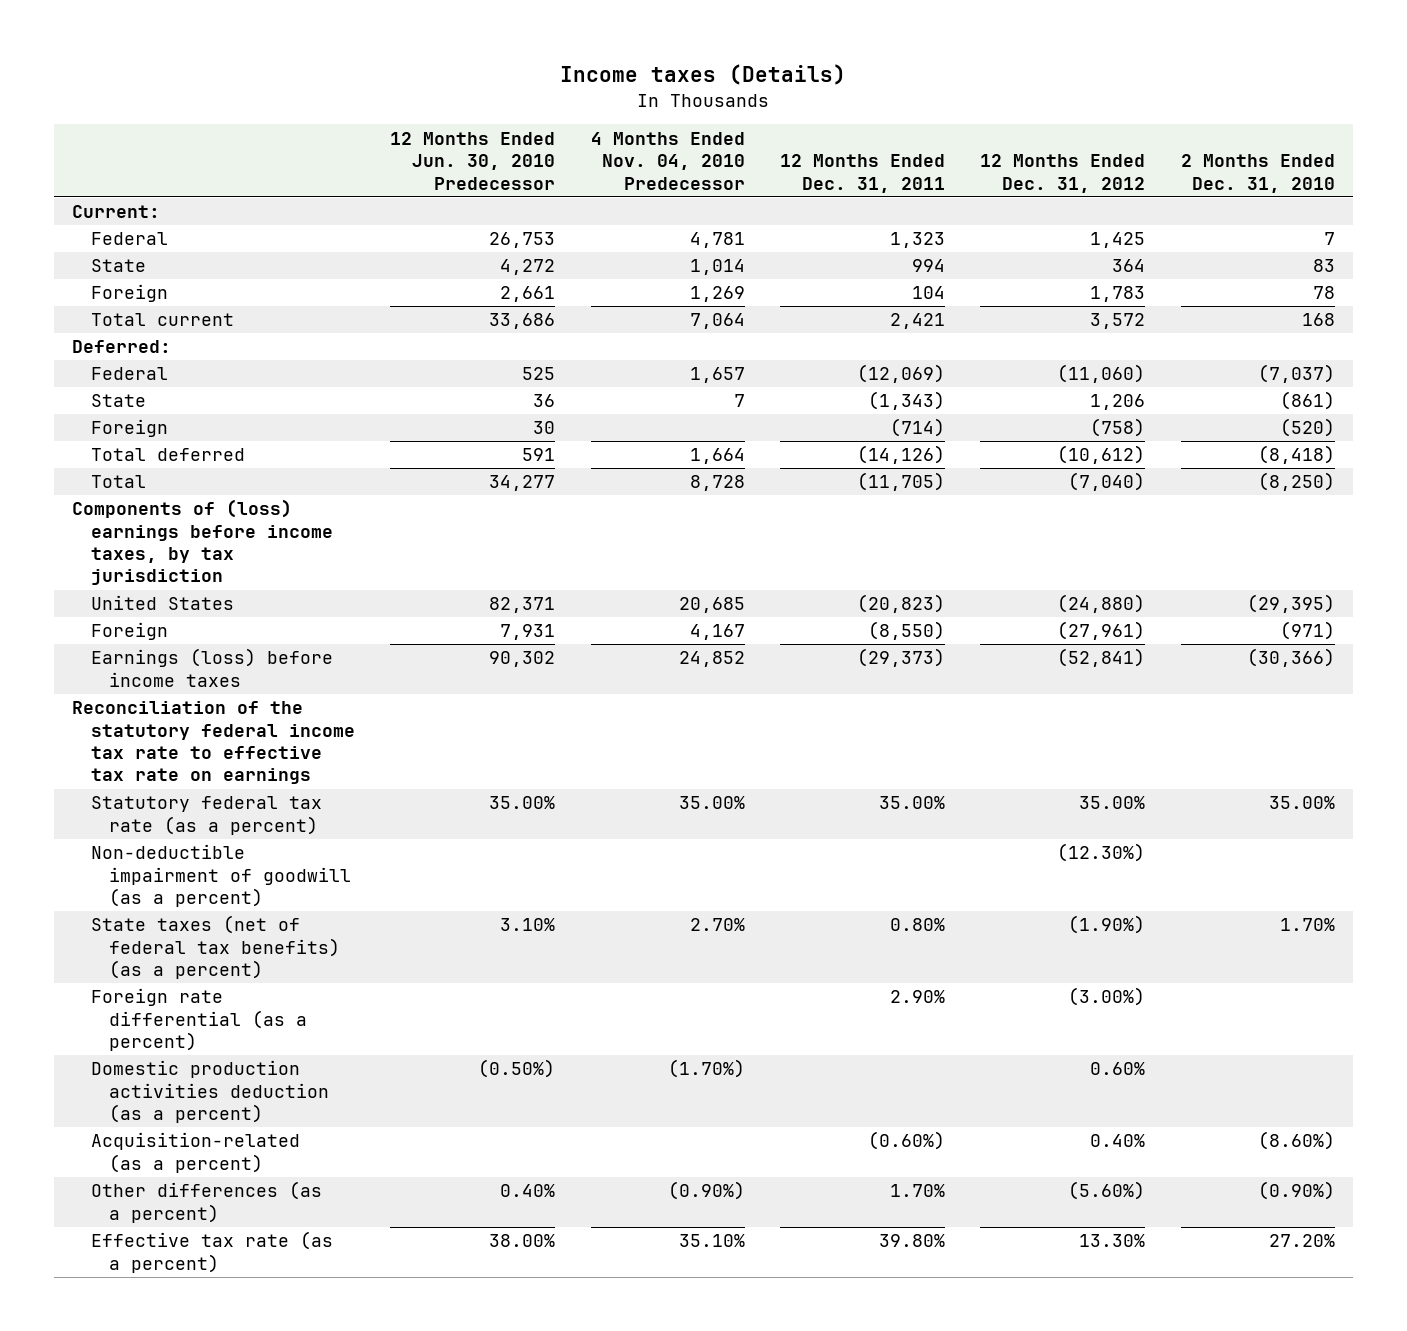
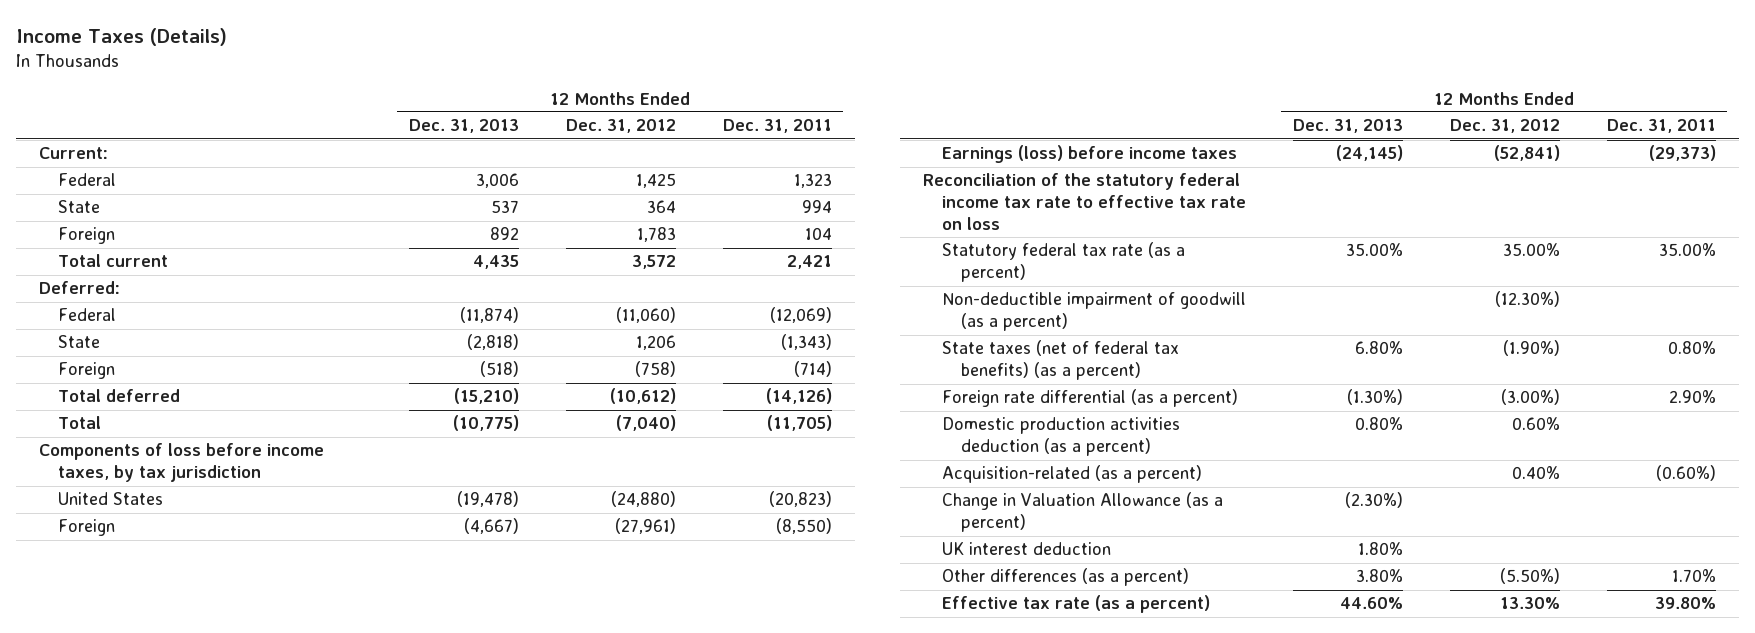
- Income taxes (Details)
+ Income Taxes (Details)
- | 12 Months Ended Jun. 30, 2010 Predecessor | 4 Months Ended Nov. 04, 2010 Predecessor | 12 Months Ended Dec. 31, 2011 | 12 Months Ended Dec. 31, 2012 | 2 Months Ended Dec. 31, 2010
+ | 12 Months Ended Dec. 31, 2013 | 12 Months Ended Dec. 31, 2012 | 12 Months Ended Dec. 31, 2011
- Components of (loss) earnings before income taxes, by tax jurisdiction
+ Components of loss before income taxes, by tax jurisdiction
- Reconciliation of the statutory federal income tax rate to effective tax rate on earnings
+ Reconciliation of the statutory federal income tax rate to effective tax rate on loss
- Other differences (as a percent) | 0.40% | (0.90%) | 1.70% | (5.60%) | (0.90%)
+ Change in Valuation Allowance (as a percent) | (2.30%) | |
+ UK interest deduction | 1.80% | |
+ Other differences (as a percent) | 3.80% | (5.50%) | 1.70%

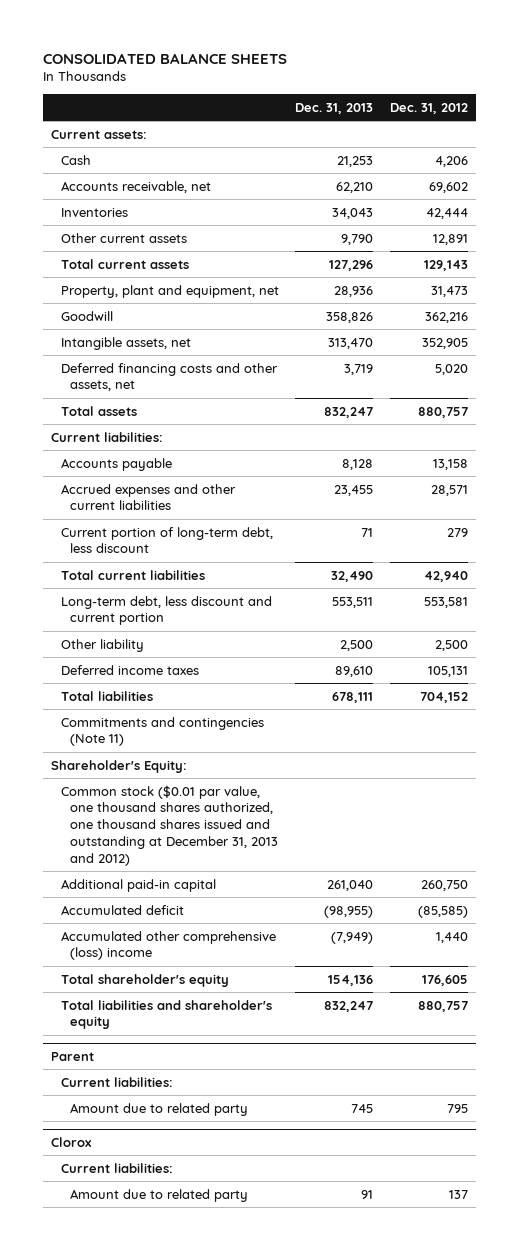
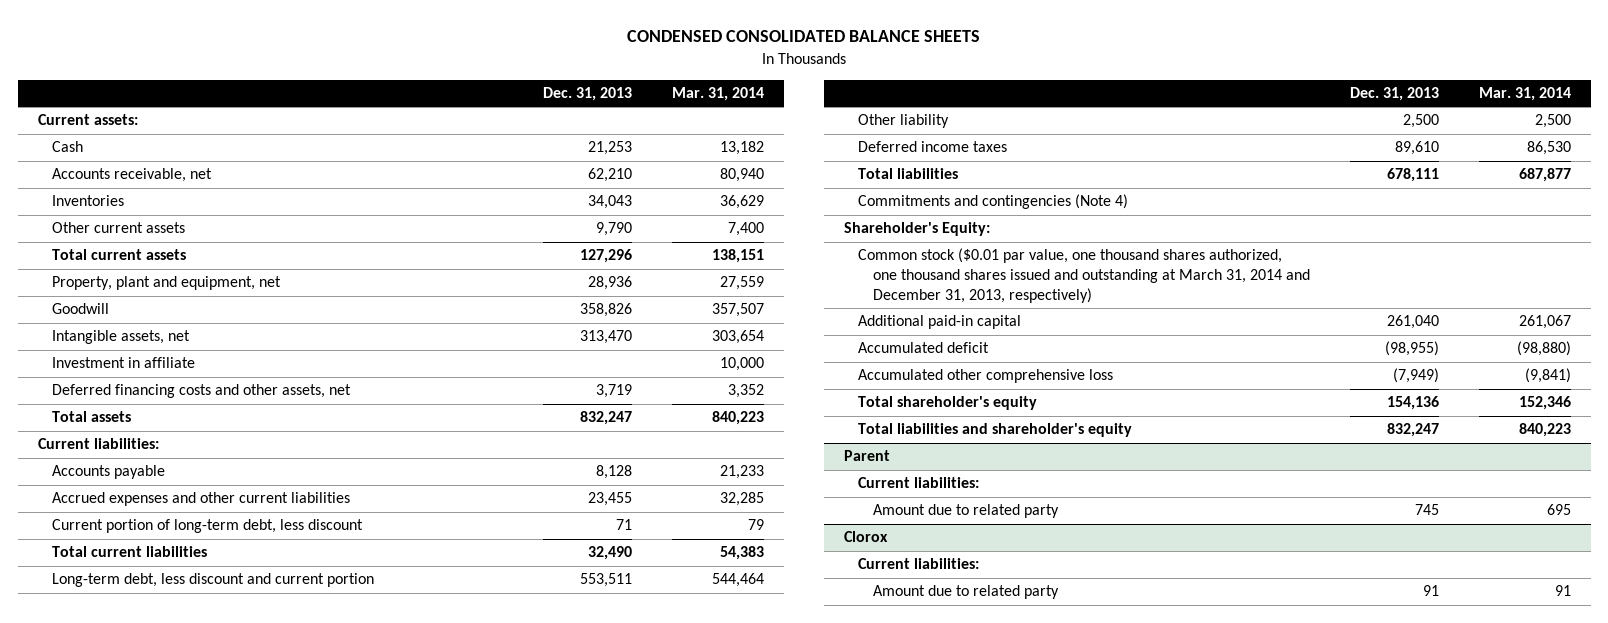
- CONSOLIDATED BALANCE SHEETS
+ CONDENSED CONSOLIDATED BALANCE SHEETS
- | Dec. 31, 2013 | Dec. 31, 2012
+ | Dec. 31, 2013 | Mar. 31, 2014
+ Investment in affiliate | | 10,000
- Commitments and contingencies (Note 11)
+ Commitments and contingencies (Note 4)
- Common stock ($0.01 par value, one thousand shares authorized, one thousand shares issued and outstanding at December 31, 2013 and 2012)
+ Common stock ($0.01 par value, one thousand shares authorized, one thousand shares issued and outstanding at March 31, 2014 and December 31, 2013, respectively)
- Accumulated other comprehensive (loss) income | (7,949) | 1,440
+ Accumulated other comprehensive loss | (7,949) | (9,841)

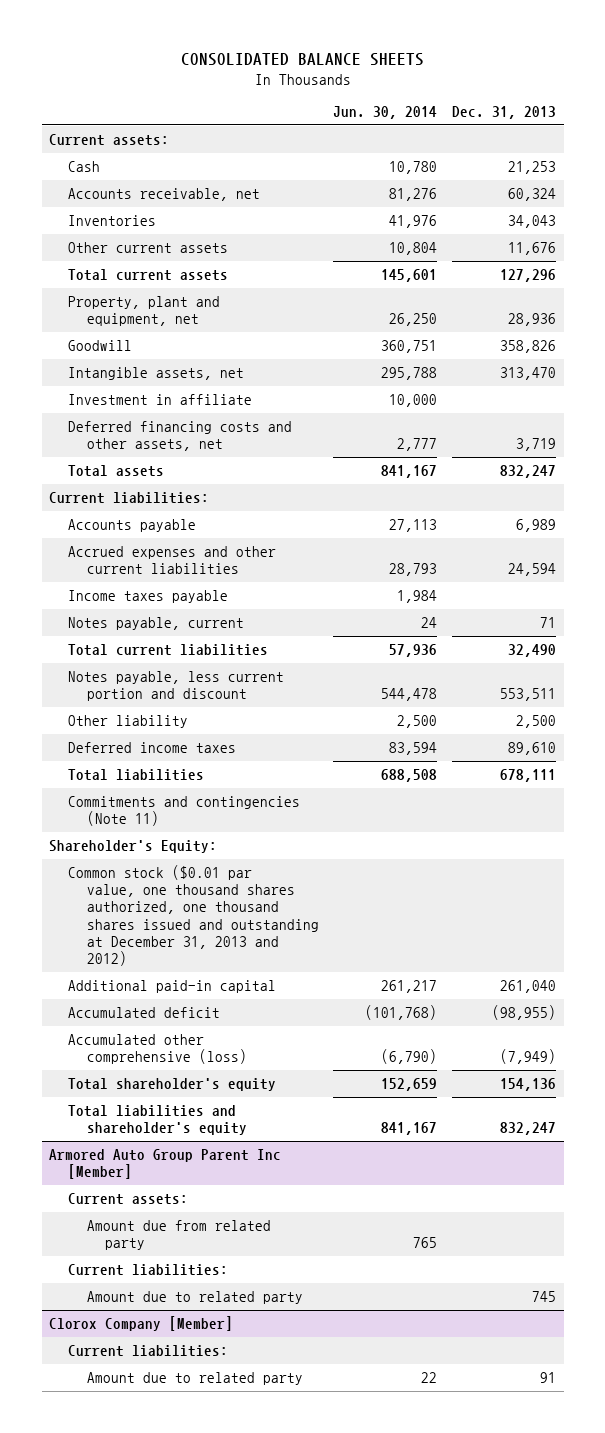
- CONDENSED CONSOLIDATED BALANCE SHEETS
+ CONSOLIDATED BALANCE SHEETS
- | Dec. 31, 2013 | Mar. 31, 2014
+ | Jun. 30, 2014 | Dec. 31, 2013
- Accounts receivable, net | 62,210 | 80,940
+ Accounts receivable, net | 81,276 | 60,324
- Other current assets | 9,790 | 7,400
+ Other current assets | 10,804 | 11,676
- Accounts payable | 8,128 | 21,233
- Accrued expenses and other current liabilities | 23,455 | 32,285
- Current portion of long-term debt, less discount | 71 | 79
+ Accounts payable | 27,113 | 6,989
+ Accrued expenses and other current liabilities | 28,793 | 24,594
+ Income taxes payable | 1,984 |
+ Notes payable, current | 24 | 71
- Long-term debt, less discount and current portion | 553,511 | 544,464
+ Notes payable, less current portion and discount | 544,478 | 553,511
- Commitments and contingencies (Note 4)
+ Commitments and contingencies (Note 11)
- Common stock ($0.01 par value, one thousand shares authorized, one thousand shares issued and outstanding at March 31, 2014 and December 31, 2013, respectively)
+ Common stock ($0.01 par value, one thousand shares authorized, one thousand shares issued and outstanding at December 31, 2013 and 2012)
- Accumulated other comprehensive loss | (7,949) | (9,841)
+ Accumulated other comprehensive (loss) | (6,790) | (7,949)
- Parent
+ Armored Auto Group Parent Inc [Member]
+ Current assets:
+ Amount due from related party | 765 |
- Clorox
+ Clorox Company [Member]

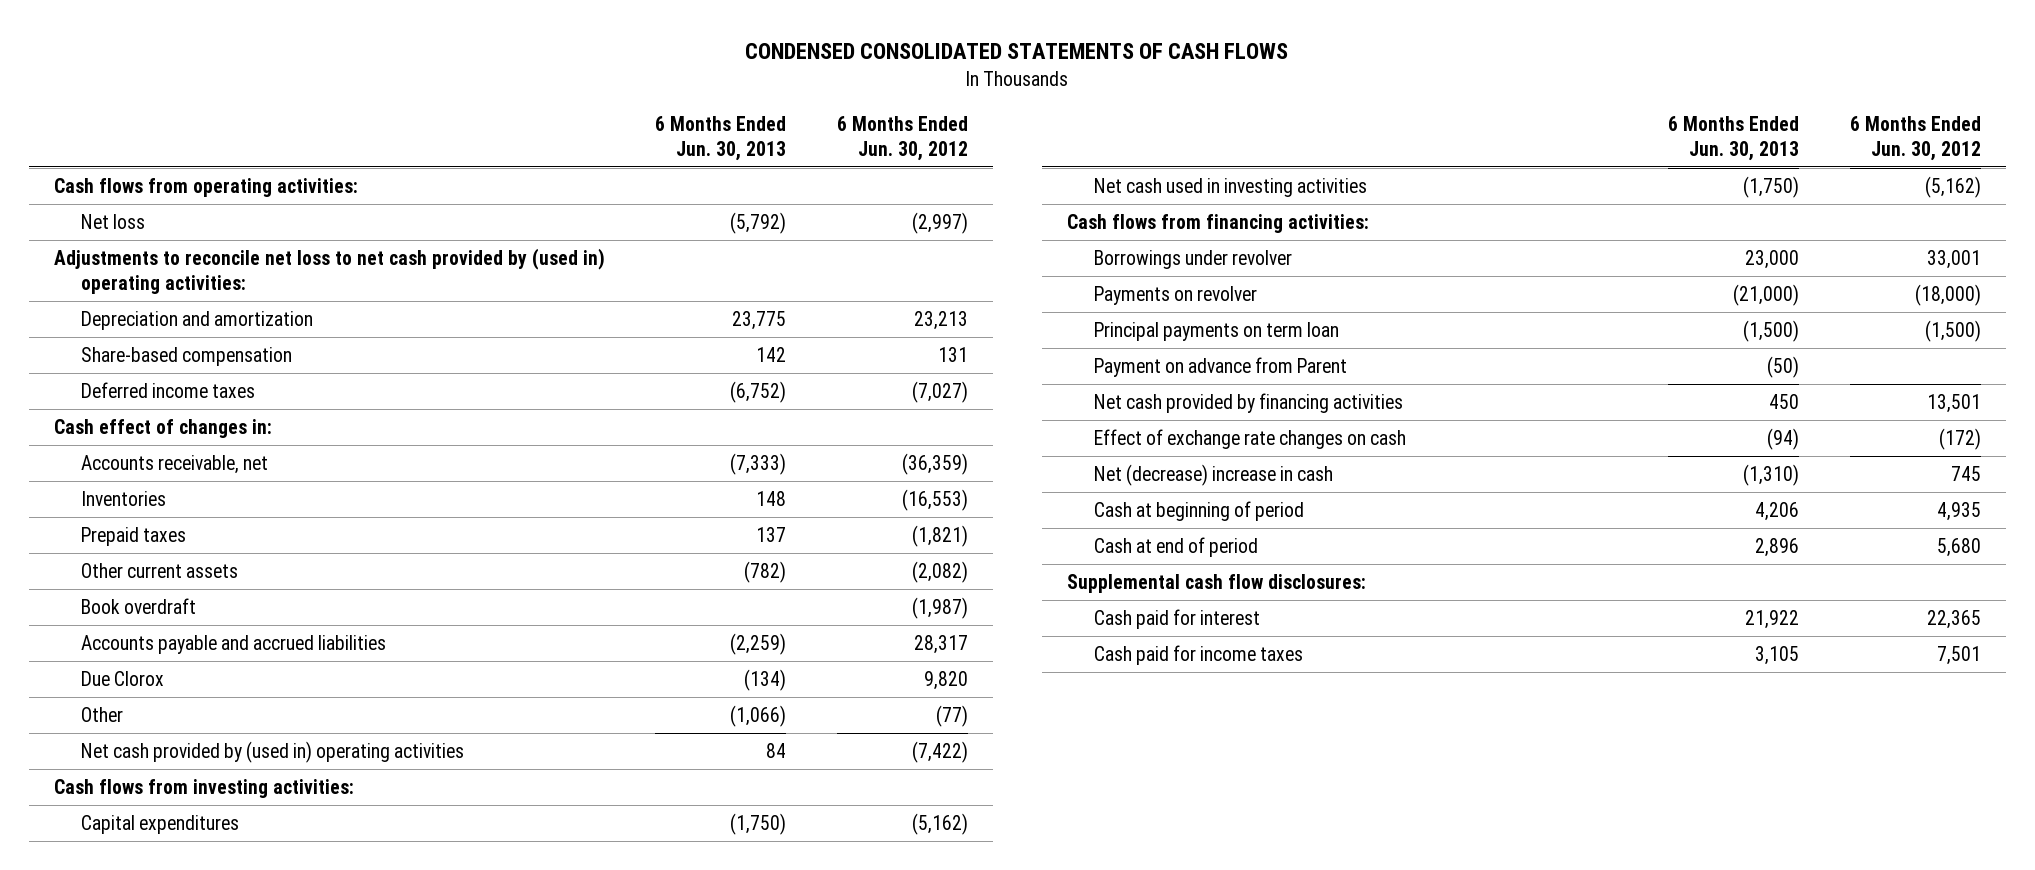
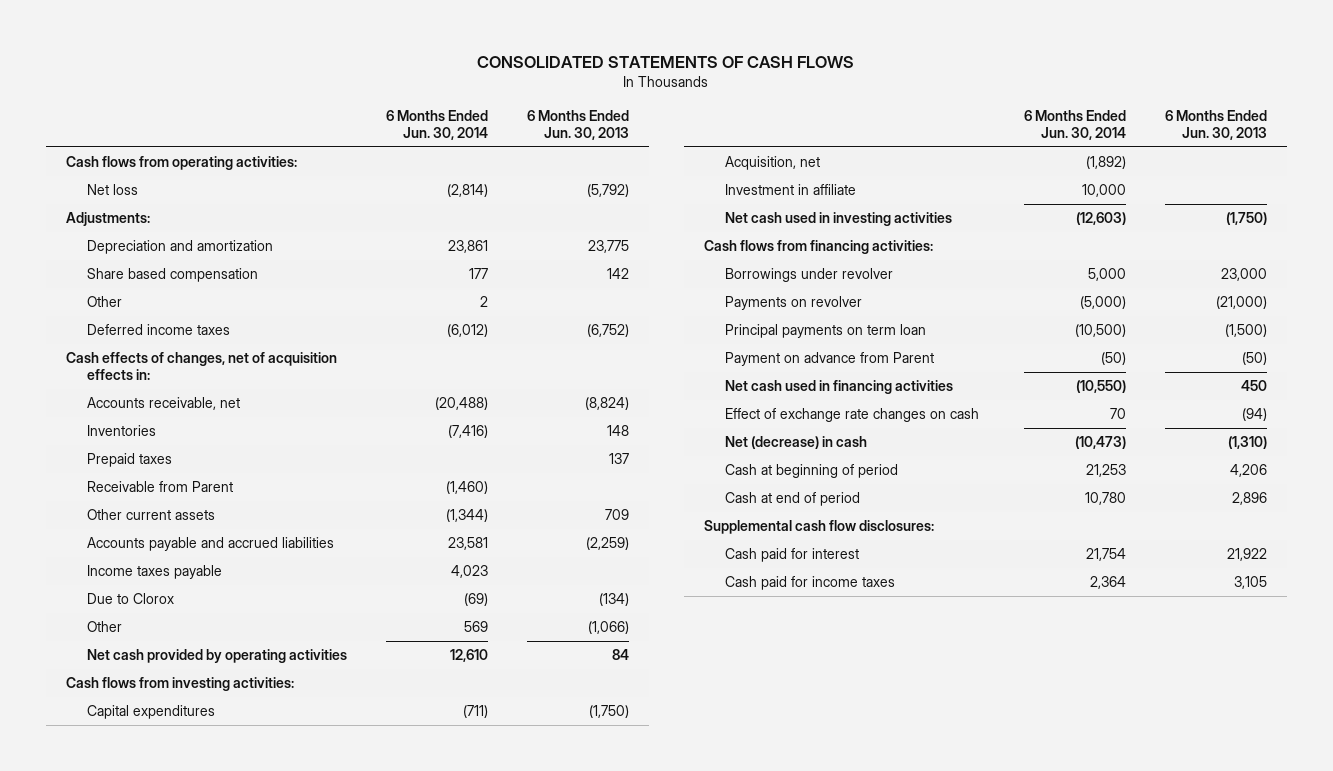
- CONDENSED CONSOLIDATED STATEMENTS OF CASH FLOWS
+ CONSOLIDATED STATEMENTS OF CASH FLOWS
- | 6 Months Ended Jun. 30, 2013 | 6 Months Ended Jun. 30, 2012
+ | 6 Months Ended Jun. 30, 2014 | 6 Months Ended Jun. 30, 2013
- Adjustments to reconcile net loss to net cash provided by (used in) operating activities:
+ Adjustments:
- Share-based compensation | 142 | 131
+ Share based compensation | 177 | 142
+ Other | 2 |
- Cash effect of changes in:
- Accounts receivable, net | (7,333) | (36,359)
+ Cash effects of changes, net of acquisition effects in:
+ Accounts receivable, net | (20,488) | (8,824)
- Other current assets | (782) | (2,082)
- Book overdraft | | (1,987)
+ Receivable from Parent | (1,460) |
+ Other current assets | (1,344) | 709
- Due Clorox | (134) | 9,820
+ Income taxes payable | 4,023 |
+ Due to Clorox | (69) | (134)
- Net cash provided by (used in) operating activities | 84 | (7,422)
+ Net cash provided by operating activities | 12,610 | 84
+ Acquisition, net | (1,892) |
+ Investment in affiliate | 10,000 |
- Net cash provided by financing activities | 450 | 13,501
+ Net cash used in financing activities | (10,550) | 450
- Net (decrease) increase in cash | (1,310) | 745
+ Net (decrease) in cash | (10,473) | (1,310)

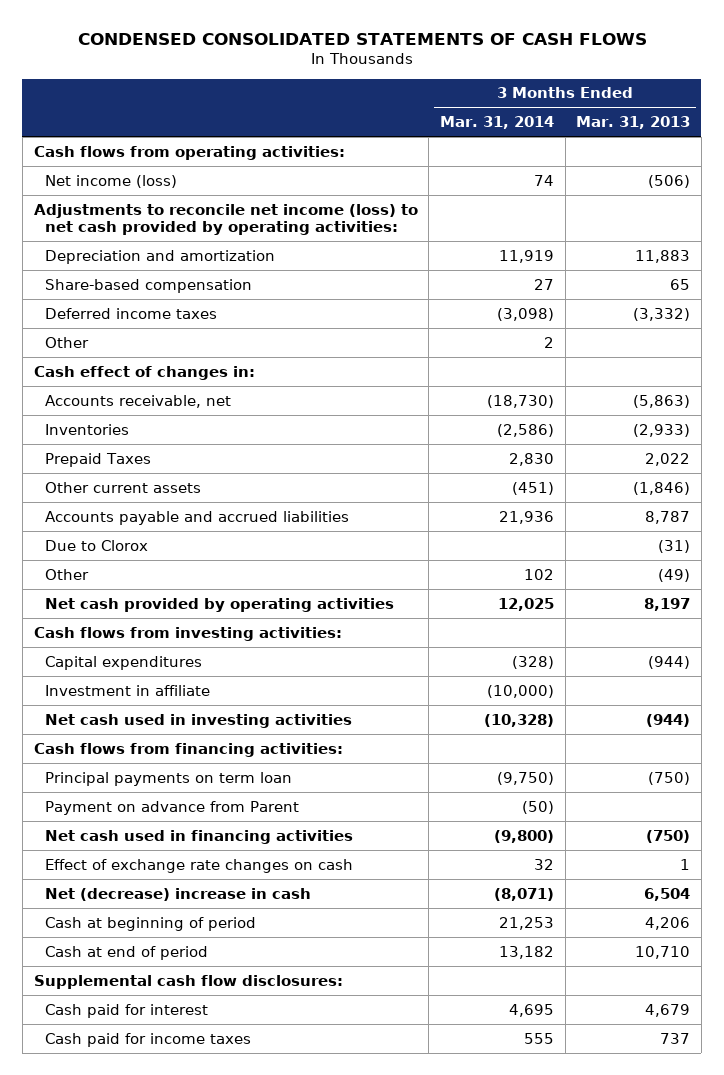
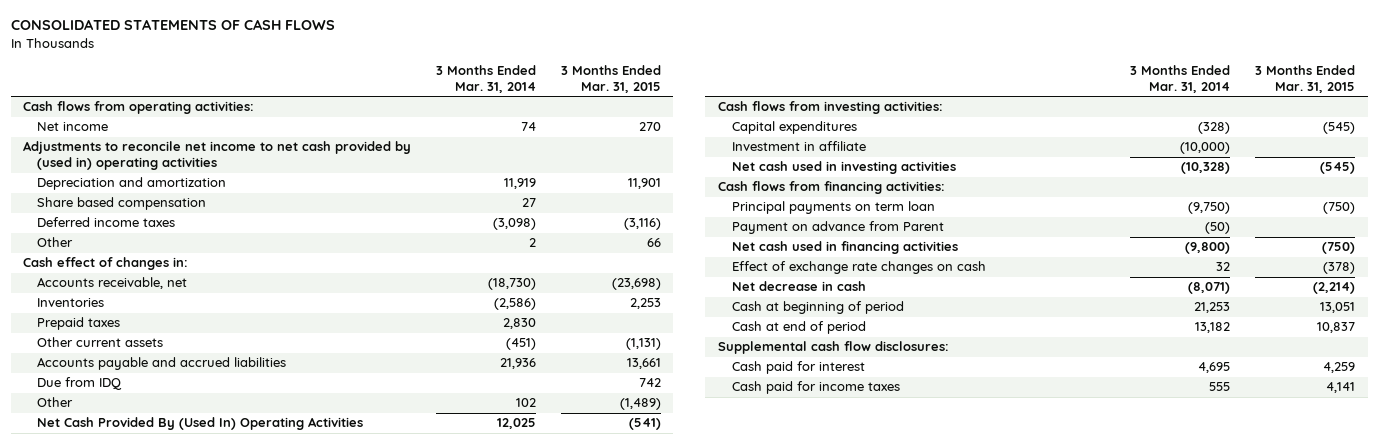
- CONDENSED CONSOLIDATED STATEMENTS OF CASH FLOWS
+ CONSOLIDATED STATEMENTS OF CASH FLOWS
- | 3 Months Ended Mar. 31, 2014 | 3 Months Ended Mar. 31, 2013
+ | 3 Months Ended Mar. 31, 2014 | 3 Months Ended Mar. 31, 2015
- Net income (loss) | 74 | (506)
- Adjustments to reconcile net income (loss) to net cash provided by operating activities:
+ Net income | 74 | 270
+ Adjustments to reconcile net income to net cash provided by (used in) operating activities
- Share-based compensation | 27 | 65
+ Share based compensation | 27 |
- Prepaid Taxes | 2,830 | 2,022
+ Prepaid taxes | 2,830 |
- Due to Clorox | | (31)
+ Due from IDQ | | 742
- Net cash provided by operating activities | 12,025 | 8,197
+ Net Cash Provided By (Used In) Operating Activities | 12,025 | (541)
- Net (decrease) increase in cash | (8,071) | 6,504
+ Net decrease in cash | (8,071) | (2,214)

